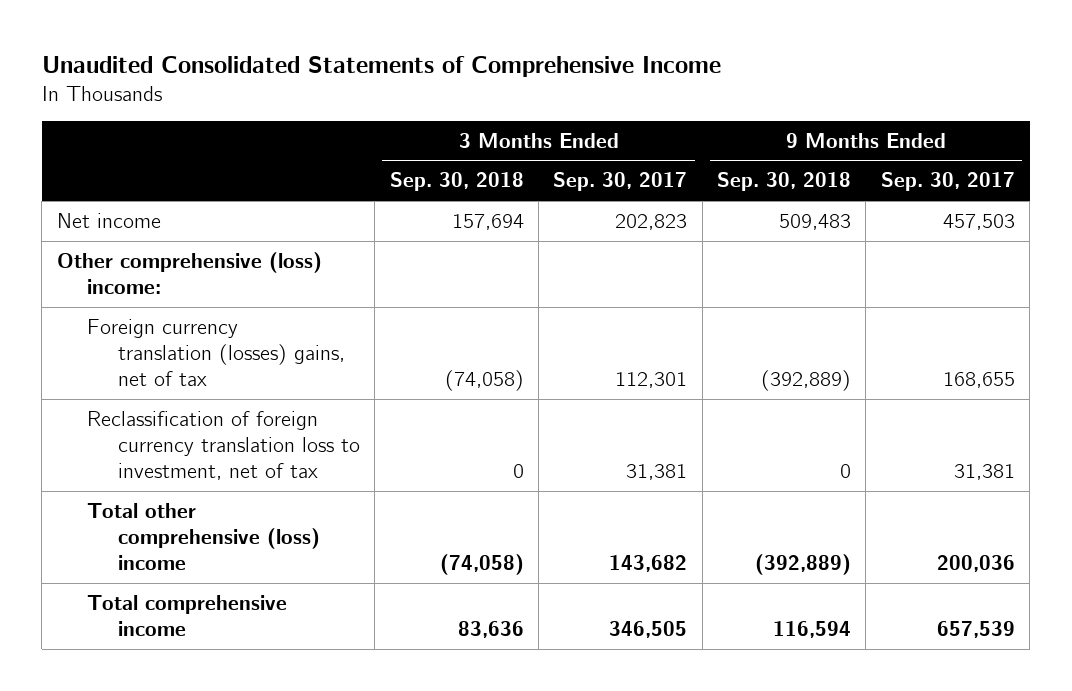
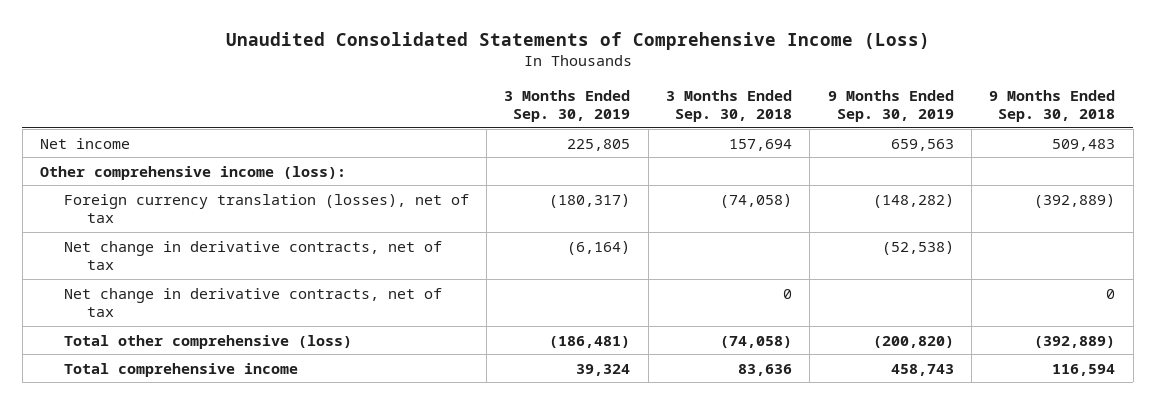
- Unaudited Consolidated Statements of Comprehensive Income
+ Unaudited Consolidated Statements of Comprehensive Income (Loss)
- | 3 Months Ended Sep. 30, 2018 | 3 Months Ended Sep. 30, 2017 | 9 Months Ended Sep. 30, 2018 | 9 Months Ended Sep. 30, 2017
+ | 3 Months Ended Sep. 30, 2019 | 3 Months Ended Sep. 30, 2018 | 9 Months Ended Sep. 30, 2019 | 9 Months Ended Sep. 30, 2018
- Other comprehensive (loss) income:
- Foreign currency translation (losses) gains, net of tax | (74,058) | 112,301 | (392,889) | 168,655
- Reclassification of foreign currency translation loss to investment, net of tax | 0 | 31,381 | 0 | 31,381
- Total other comprehensive (loss) income | (74,058) | 143,682 | (392,889) | 200,036
+ Other comprehensive income (loss):
+ Foreign currency translation (losses), net of tax | (180,317) | (74,058) | (148,282) | (392,889)
+ Net change in derivative contracts, net of tax | (6,164) | | (52,538) |
+ Net change in derivative contracts, net of tax | | 0 | | 0
+ Total other comprehensive (loss) | (186,481) | (74,058) | (200,820) | (392,889)

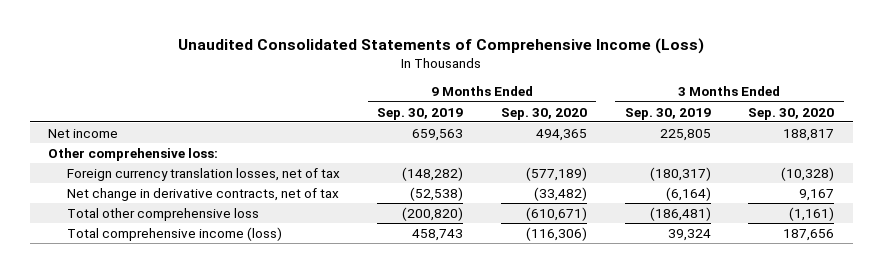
- | 3 Months Ended Sep. 30, 2019 | 3 Months Ended Sep. 30, 2018 | 9 Months Ended Sep. 30, 2019 | 9 Months Ended Sep. 30, 2018
+ | 9 Months Ended Sep. 30, 2019 | 9 Months Ended Sep. 30, 2020 | 3 Months Ended Sep. 30, 2019 | 3 Months Ended Sep. 30, 2020
- Other comprehensive income (loss):
- Foreign currency translation (losses), net of tax | (180,317) | (74,058) | (148,282) | (392,889)
+ Other comprehensive loss:
+ Foreign currency translation losses, net of tax | (148,282) | (577,189) | (180,317) | (10,328)
- Net change in derivative contracts, net of tax | | 0 | | 0
- Total other comprehensive (loss) | (186,481) | (74,058) | (200,820) | (392,889)
- Total comprehensive income | 39,324 | 83,636 | 458,743 | 116,594
+ Total other comprehensive loss | (200,820) | (610,671) | (186,481) | (1,161)
+ Total comprehensive income (loss) | 458,743 | (116,306) | 39,324 | 187,656

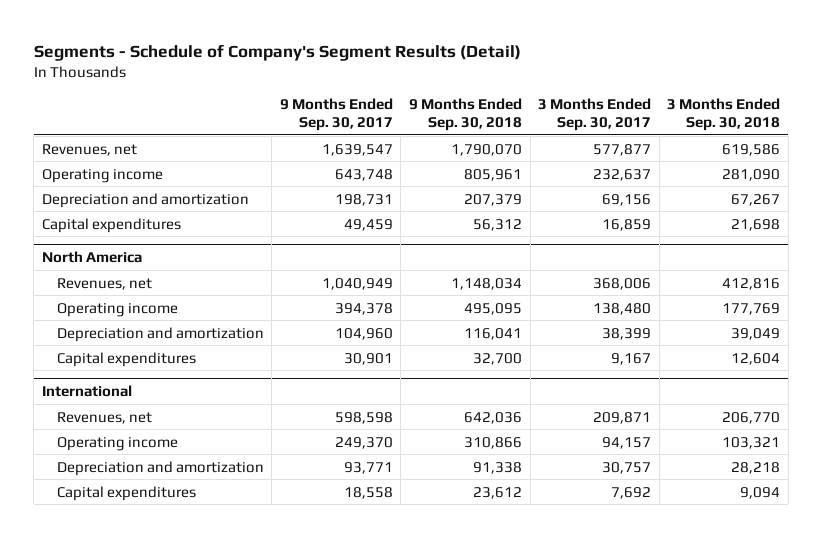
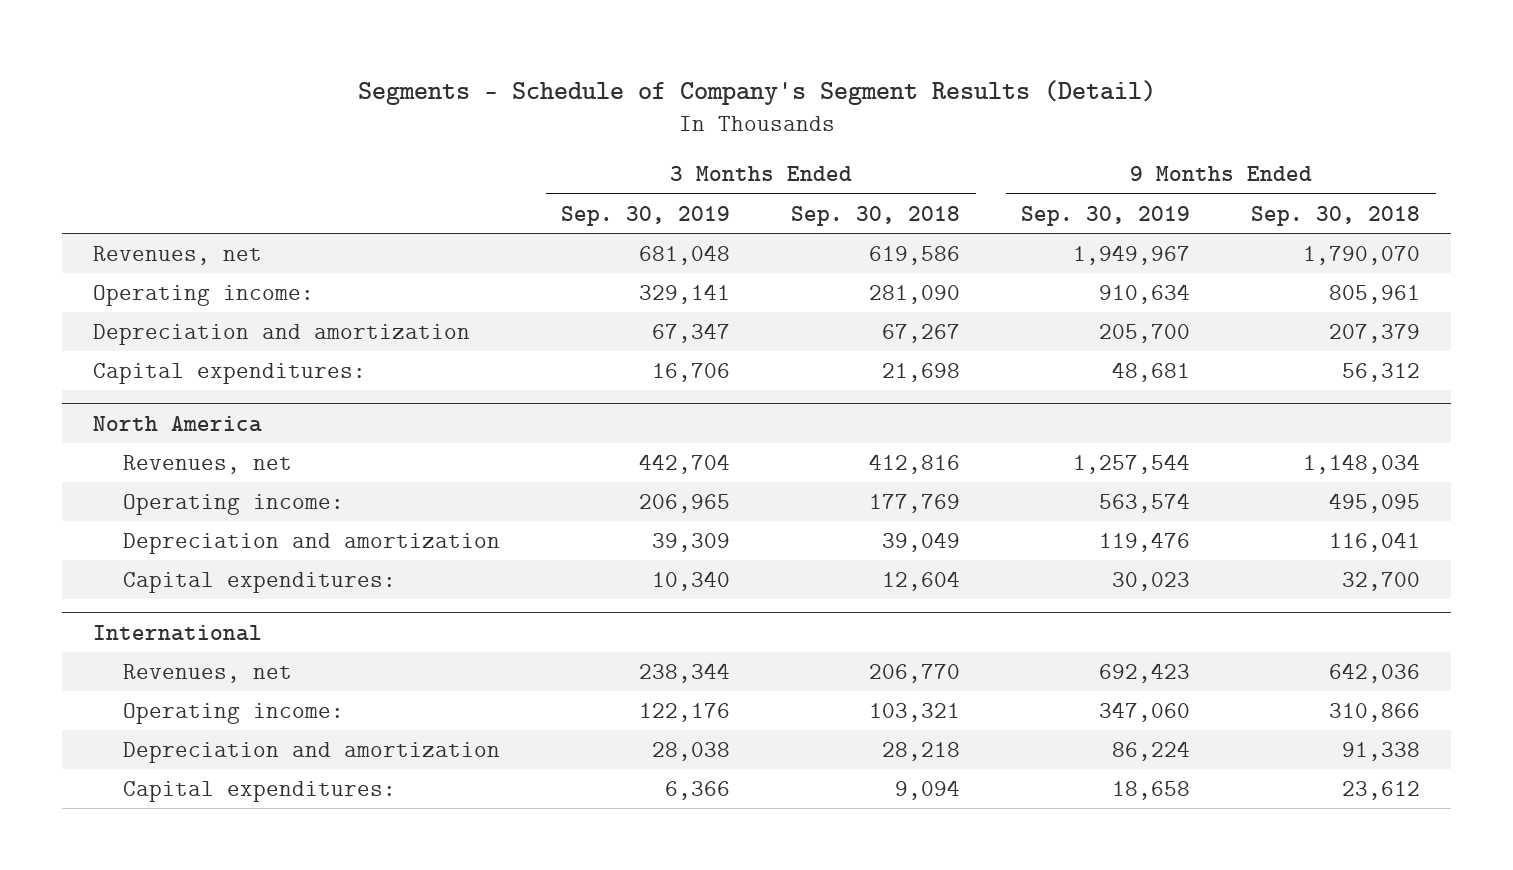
- | 9 Months Ended Sep. 30, 2017 | 9 Months Ended Sep. 30, 2018 | 3 Months Ended Sep. 30, 2017 | 3 Months Ended Sep. 30, 2018
+ | 3 Months Ended Sep. 30, 2019 | 3 Months Ended Sep. 30, 2018 | 9 Months Ended Sep. 30, 2019 | 9 Months Ended Sep. 30, 2018
- Operating income | 643,748 | 805,961 | 232,637 | 281,090
+ Operating income: | 329,141 | 281,090 | 910,634 | 805,961
- Capital expenditures | 49,459 | 56,312 | 16,859 | 21,698
+ Capital expenditures: | 16,706 | 21,698 | 48,681 | 56,312
@ North America
- Operating income | 394,378 | 495,095 | 138,480 | 177,769
+ Operating income: | 206,965 | 177,769 | 563,574 | 495,095
- Capital expenditures | 30,901 | 32,700 | 9,167 | 12,604
+ Capital expenditures: | 10,340 | 12,604 | 30,023 | 32,700
@ International
- Operating income | 249,370 | 310,866 | 94,157 | 103,321
+ Operating income: | 122,176 | 103,321 | 347,060 | 310,866
- Capital expenditures | 18,558 | 23,612 | 7,692 | 9,094
+ Capital expenditures: | 6,366 | 9,094 | 18,658 | 23,612

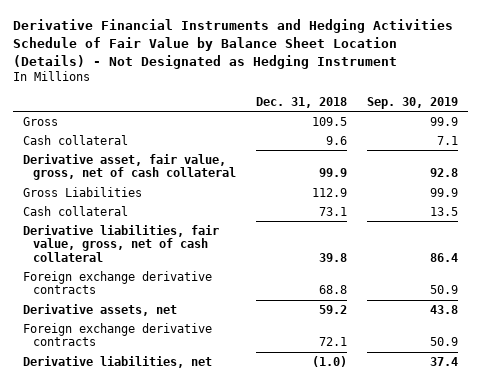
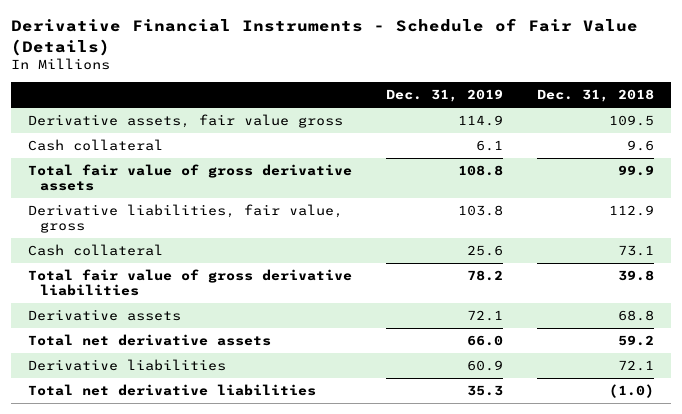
- Derivative Financial Instruments and Hedging Activities Schedule of Fair Value by Balance Sheet Location (Details) - Not Designated as Hedging Instrument
+ Derivative Financial Instruments - Schedule of Fair Value (Details)
- | Dec. 31, 2018 | Sep. 30, 2019
+ | Dec. 31, 2019 | Dec. 31, 2018
- Gross | 109.5 | 99.9
+ Derivative assets, fair value gross | 114.9 | 109.5
- Derivative asset, fair value, gross, net of cash collateral | 99.9 | 92.8
- Gross Liabilities | 112.9 | 99.9
+ Total fair value of gross derivative assets | 108.8 | 99.9
+ Derivative liabilities, fair value, gross | 103.8 | 112.9
- Derivative liabilities, fair value, gross, net of cash collateral | 39.8 | 86.4
- Foreign exchange derivative contracts | 68.8 | 50.9
- Derivative assets, net | 59.2 | 43.8
- Foreign exchange derivative contracts | 72.1 | 50.9
- Derivative liabilities, net | (1.0) | 37.4
+ Total fair value of gross derivative liabilities | 78.2 | 39.8
+ Derivative assets | 72.1 | 68.8
+ Total net derivative assets | 66.0 | 59.2
+ Derivative liabilities | 60.9 | 72.1
+ Total net derivative liabilities | 35.3 | (1.0)

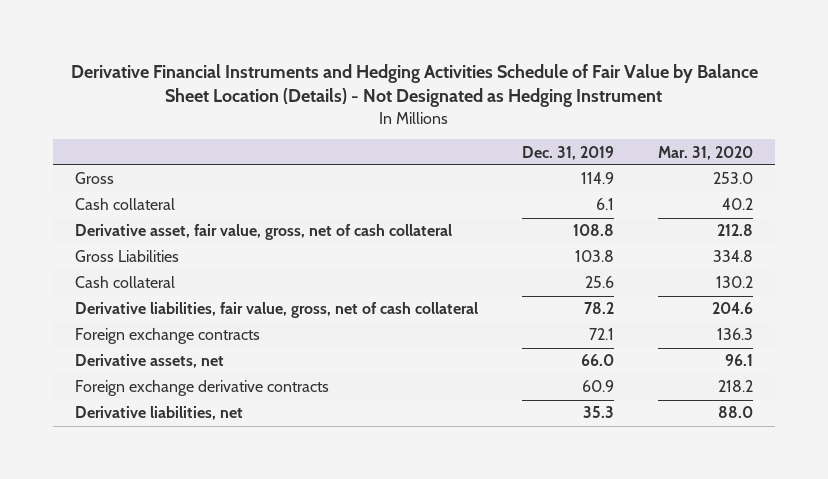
- Derivative Financial Instruments - Schedule of Fair Value (Details)
+ Derivative Financial Instruments and Hedging Activities Schedule of Fair Value by Balance Sheet Location (Details) - Not Designated as Hedging Instrument
- | Dec. 31, 2019 | Dec. 31, 2018
+ | Dec. 31, 2019 | Mar. 31, 2020
- Derivative assets, fair value gross | 114.9 | 109.5
+ Gross | 114.9 | 253.0
- Total fair value of gross derivative assets | 108.8 | 99.9
- Derivative liabilities, fair value, gross | 103.8 | 112.9
+ Derivative asset, fair value, gross, net of cash collateral | 108.8 | 212.8
+ Gross Liabilities | 103.8 | 334.8
- Total fair value of gross derivative liabilities | 78.2 | 39.8
- Derivative assets | 72.1 | 68.8
- Total net derivative assets | 66.0 | 59.2
- Derivative liabilities | 60.9 | 72.1
- Total net derivative liabilities | 35.3 | (1.0)
+ Derivative liabilities, fair value, gross, net of cash collateral | 78.2 | 204.6
+ Foreign exchange contracts | 72.1 | 136.3
+ Derivative assets, net | 66.0 | 96.1
+ Foreign exchange derivative contracts | 60.9 | 218.2
+ Derivative liabilities, net | 35.3 | 88.0

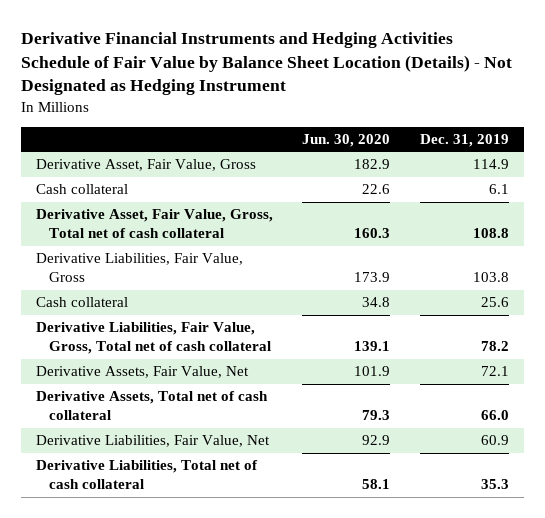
- | Dec. 31, 2019 | Mar. 31, 2020
+ | Jun. 30, 2020 | Dec. 31, 2019
- Gross | 114.9 | 253.0
+ Derivative Asset, Fair Value, Gross | 182.9 | 114.9
- Derivative asset, fair value, gross, net of cash collateral | 108.8 | 212.8
- Gross Liabilities | 103.8 | 334.8
+ Derivative Asset, Fair Value, Gross, Total net of cash collateral | 160.3 | 108.8
+ Derivative Liabilities, Fair Value, Gross | 173.9 | 103.8
- Derivative liabilities, fair value, gross, net of cash collateral | 78.2 | 204.6
- Foreign exchange contracts | 72.1 | 136.3
- Derivative assets, net | 66.0 | 96.1
- Foreign exchange derivative contracts | 60.9 | 218.2
- Derivative liabilities, net | 35.3 | 88.0
+ Derivative Liabilities, Fair Value, Gross, Total net of cash collateral | 139.1 | 78.2
+ Derivative Assets, Fair Value, Net | 101.9 | 72.1
+ Derivative Assets, Total net of cash collateral | 79.3 | 66.0
+ Derivative Liabilities, Fair Value, Net | 92.9 | 60.9
+ Derivative Liabilities, Total net of cash collateral | 58.1 | 35.3

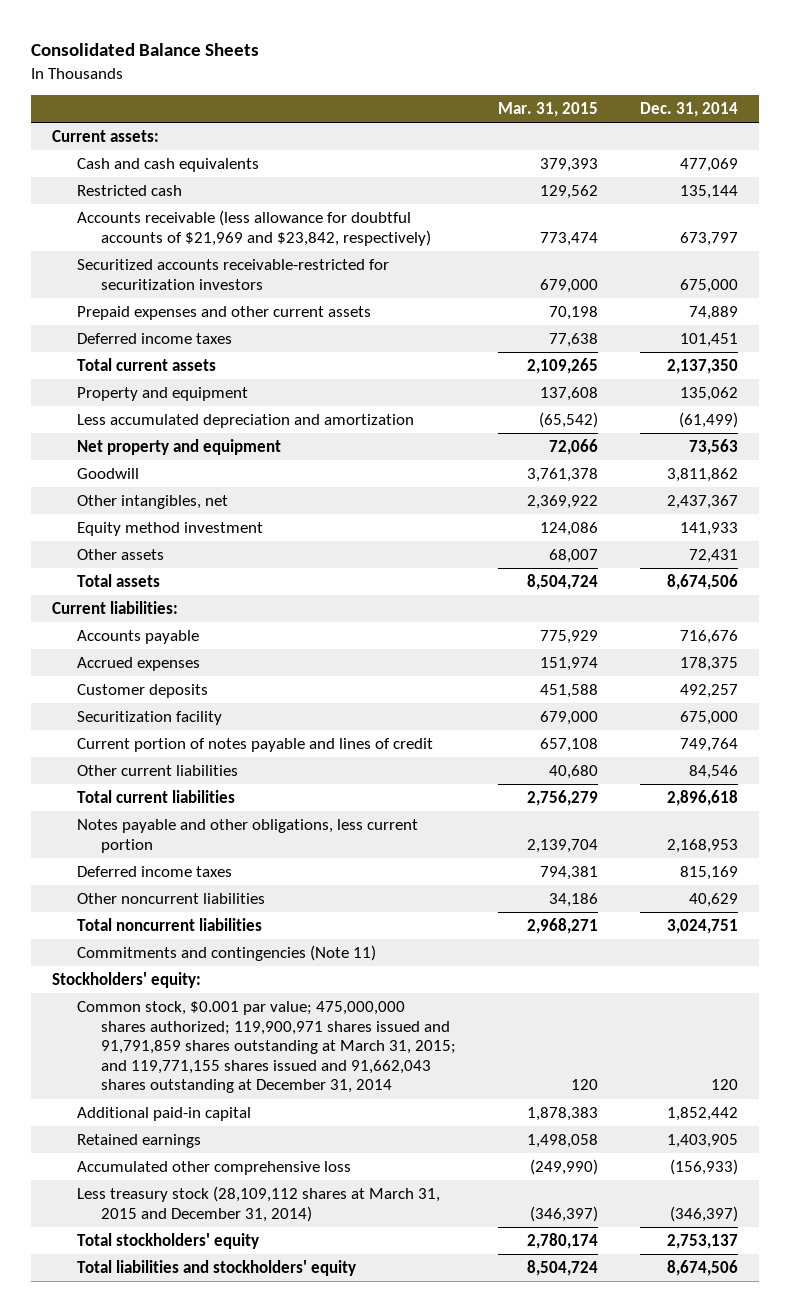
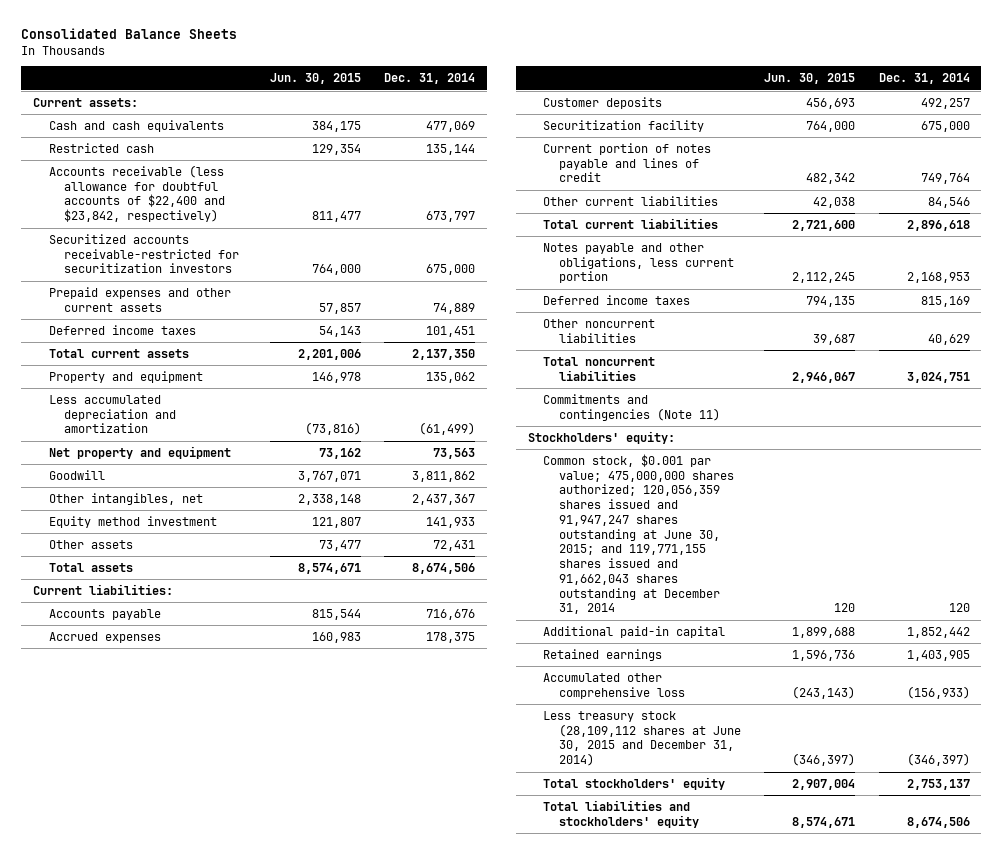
- | Mar. 31, 2015 | Dec. 31, 2014
+ | Jun. 30, 2015 | Dec. 31, 2014
- Accounts receivable (less allowance for doubtful accounts of $21,969 and $23,842, respectively) | 773,474 | 673,797
+ Accounts receivable (less allowance for doubtful accounts of $22,400 and $23,842, respectively) | 811,477 | 673,797
- Common stock, $0.001 par value; 475,000,000 shares authorized; 119,900,971 shares issued and 91,791,859 shares outstanding at March 31, 2015; and 119,771,155 shares issued and 91,662,043 shares outstanding at December 31, 2014 | 120 | 120
+ Common stock, $0.001 par value; 475,000,000 shares authorized; 120,056,359 shares issued and 91,947,247 shares outstanding at June 30, 2015; and 119,771,155 shares issued and 91,662,043 shares outstanding at December 31, 2014 | 120 | 120
- Less treasury stock (28,109,112 shares at March 31, 2015 and December 31, 2014) | (346,397) | (346,397)
+ Less treasury stock (28,109,112 shares at June 30, 2015 and December 31, 2014) | (346,397) | (346,397)

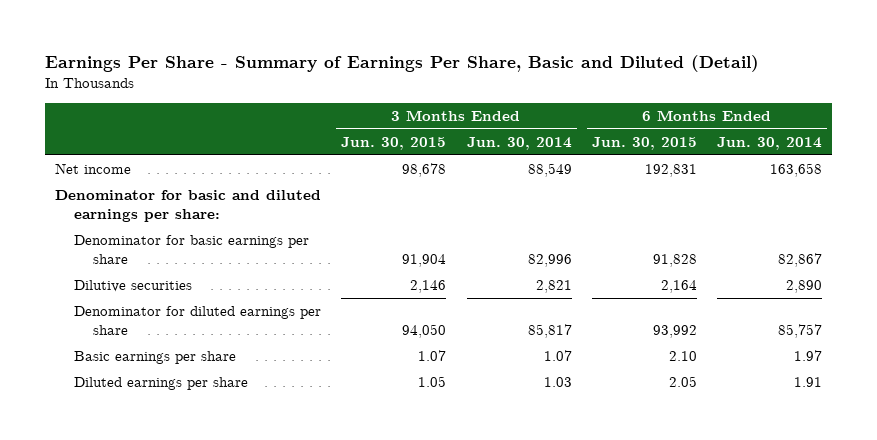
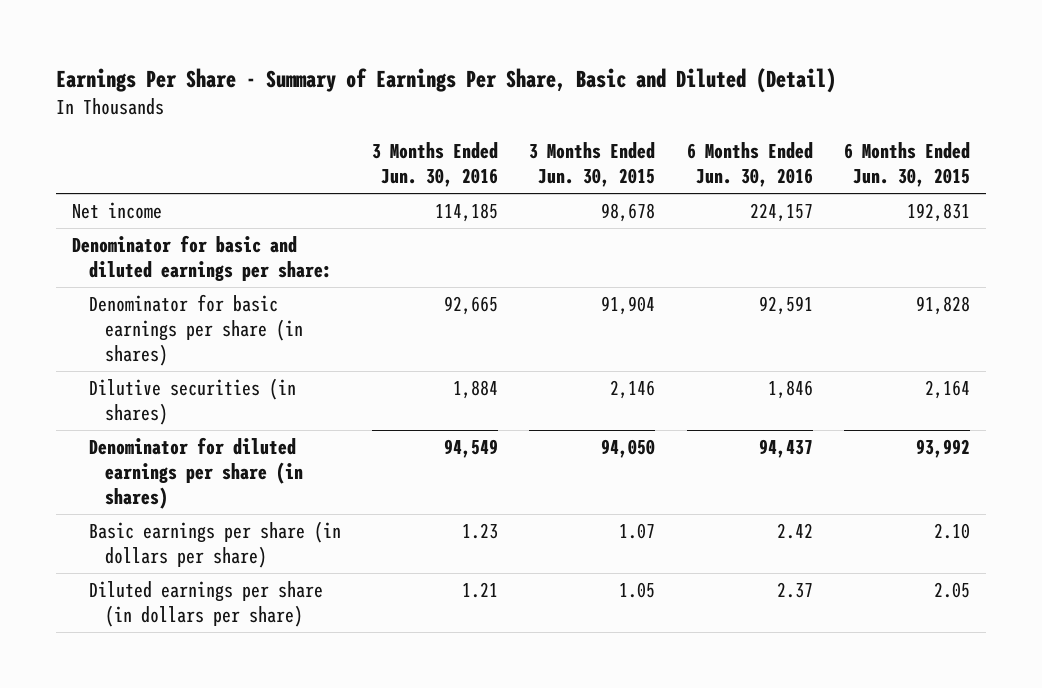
- | 3 Months Ended Jun. 30, 2015 | 3 Months Ended Jun. 30, 2014 | 6 Months Ended Jun. 30, 2015 | 6 Months Ended Jun. 30, 2014
+ | 3 Months Ended Jun. 30, 2016 | 3 Months Ended Jun. 30, 2015 | 6 Months Ended Jun. 30, 2016 | 6 Months Ended Jun. 30, 2015
- Denominator for basic earnings per share | 91,904 | 82,996 | 91,828 | 82,867
- Dilutive securities | 2,146 | 2,821 | 2,164 | 2,890
- Denominator for diluted earnings per share | 94,050 | 85,817 | 93,992 | 85,757
- Basic earnings per share | 1.07 | 1.07 | 2.10 | 1.97
- Diluted earnings per share | 1.05 | 1.03 | 2.05 | 1.91
+ Denominator for basic earnings per share (in shares) | 92,665 | 91,904 | 92,591 | 91,828
+ Dilutive securities (in shares) | 1,884 | 2,146 | 1,846 | 2,164
+ Denominator for diluted earnings per share (in shares) | 94,549 | 94,050 | 94,437 | 93,992
+ Basic earnings per share (in dollars per share) | 1.23 | 1.07 | 2.42 | 2.10
+ Diluted earnings per share (in dollars per share) | 1.21 | 1.05 | 2.37 | 2.05

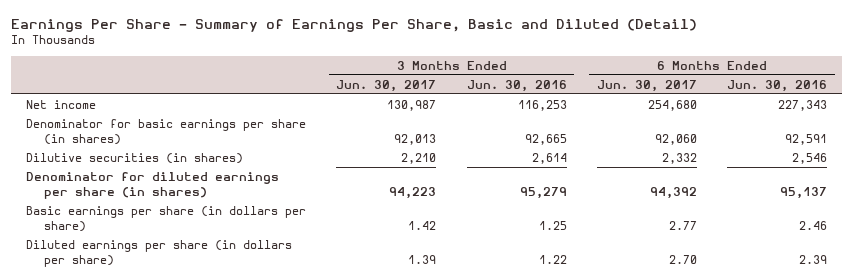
- | 3 Months Ended Jun. 30, 2016 | 3 Months Ended Jun. 30, 2015 | 6 Months Ended Jun. 30, 2016 | 6 Months Ended Jun. 30, 2015
+ | 3 Months Ended Jun. 30, 2017 | 3 Months Ended Jun. 30, 2016 | 6 Months Ended Jun. 30, 2017 | 6 Months Ended Jun. 30, 2016
- Net income | 114,185 | 98,678 | 224,157 | 192,831
- Denominator for basic and diluted earnings per share:
+ Net income | 130,987 | 116,253 | 254,680 | 227,343
- Dilutive securities (in shares) | 1,884 | 2,146 | 1,846 | 2,164
- Denominator for diluted earnings per share (in shares) | 94,549 | 94,050 | 94,437 | 93,992
- Basic earnings per share (in dollars per share) | 1.23 | 1.07 | 2.42 | 2.10
- Diluted earnings per share (in dollars per share) | 1.21 | 1.05 | 2.37 | 2.05
+ Dilutive securities (in shares) | 2,210 | 2,614 | 2,332 | 2,546
+ Denominator for diluted earnings per share (in shares) | 94,223 | 95,279 | 94,392 | 95,137
+ Basic earnings per share (in dollars per share) | 1.42 | 1.25 | 2.77 | 2.46
+ Diluted earnings per share (in dollars per share) | 1.39 | 1.22 | 2.70 | 2.39

